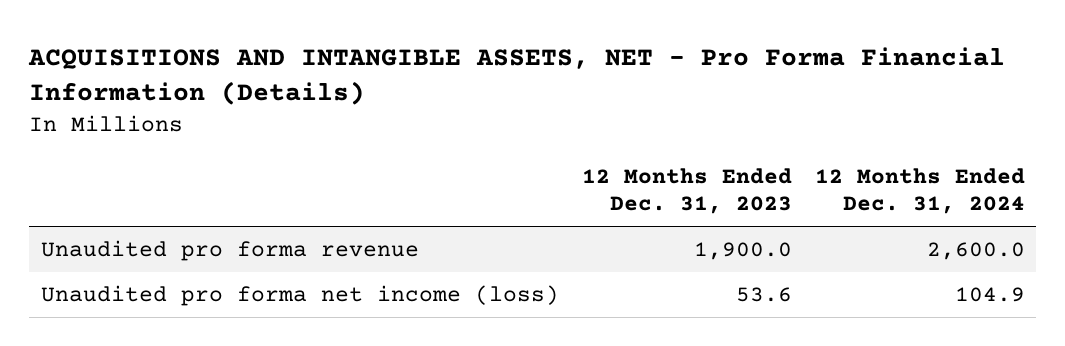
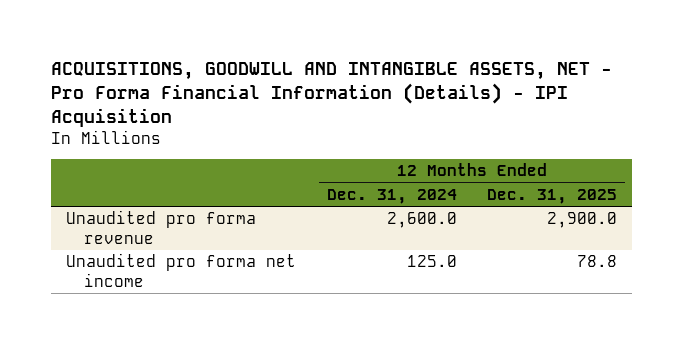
- ACQUISITIONS AND INTANGIBLE ASSETS, NET - Pro Forma Financial Information (Details)
+ ACQUISITIONS, GOODWILL AND INTANGIBLE ASSETS, NET - Pro Forma Financial Information (Details) - IPI Acquisition
- | 12 Months Ended Dec. 31, 2023 | 12 Months Ended Dec. 31, 2024
+ | 12 Months Ended Dec. 31, 2024 | 12 Months Ended Dec. 31, 2025
- Unaudited pro forma net income (loss) | 53.6 | 104.9
+ Unaudited pro forma net income | 125.0 | 78.8

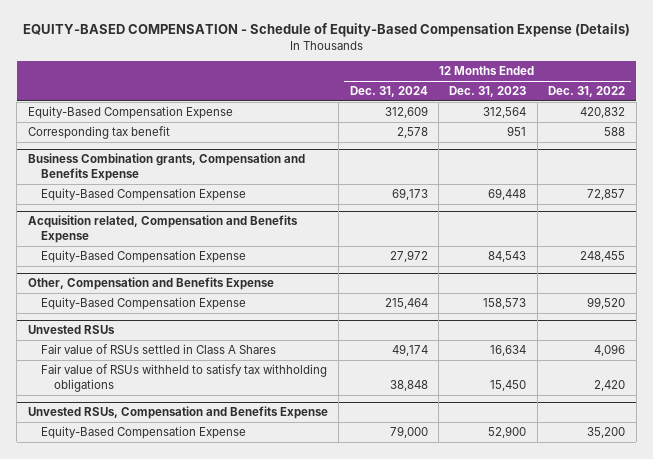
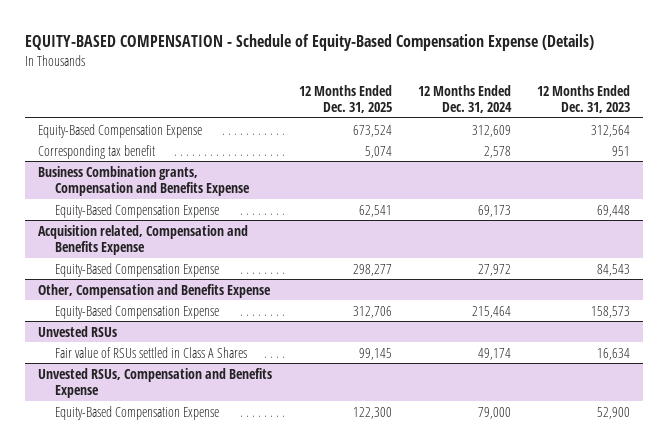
- | 12 Months Ended Dec. 31, 2024 | 12 Months Ended Dec. 31, 2023 | 12 Months Ended Dec. 31, 2022
+ | 12 Months Ended Dec. 31, 2025 | 12 Months Ended Dec. 31, 2024 | 12 Months Ended Dec. 31, 2023
@ Unvested RSUs
- Fair value of RSUs withheld to satisfy tax withholding obligations | 38,848 | 15,450 | 2,420

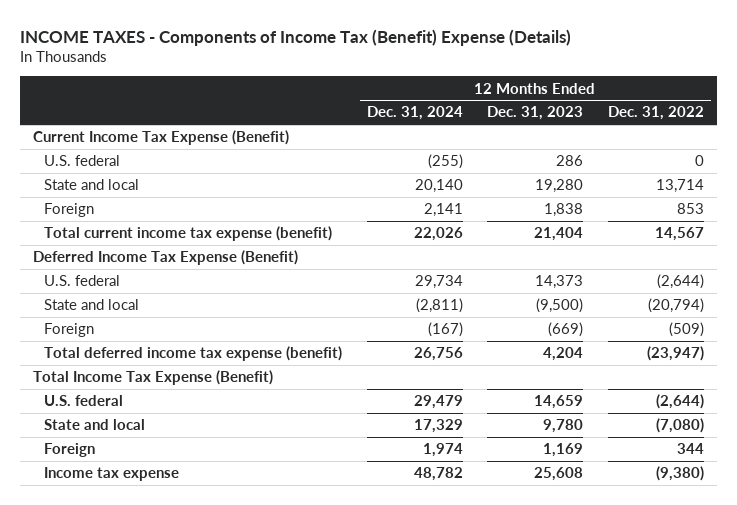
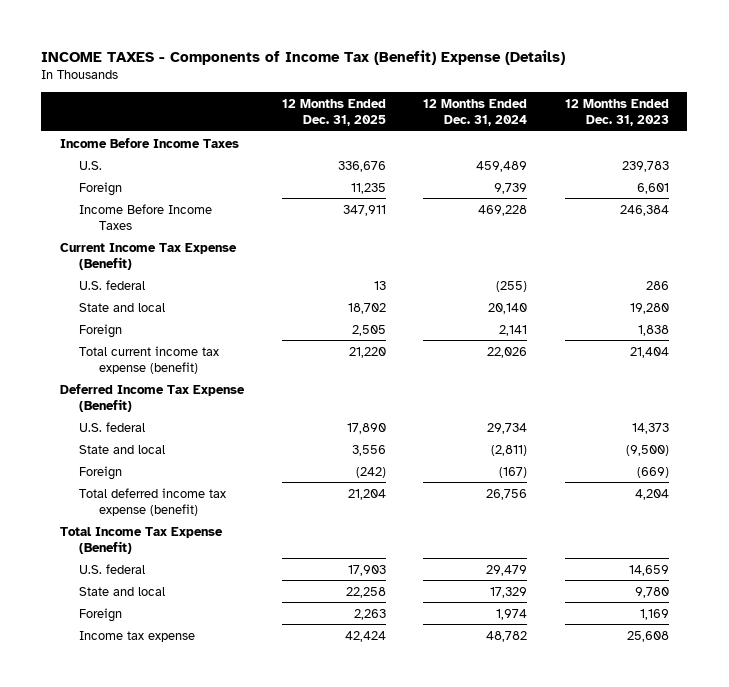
- | 12 Months Ended Dec. 31, 2024 | 12 Months Ended Dec. 31, 2023 | 12 Months Ended Dec. 31, 2022
+ | 12 Months Ended Dec. 31, 2025 | 12 Months Ended Dec. 31, 2024 | 12 Months Ended Dec. 31, 2023
+ Income Before Income Taxes
+ U.S. | 336,676 | 459,489 | 239,783
+ Foreign | 11,235 | 9,739 | 6,601
+ Income Before Income Taxes | 347,911 | 469,228 | 246,384

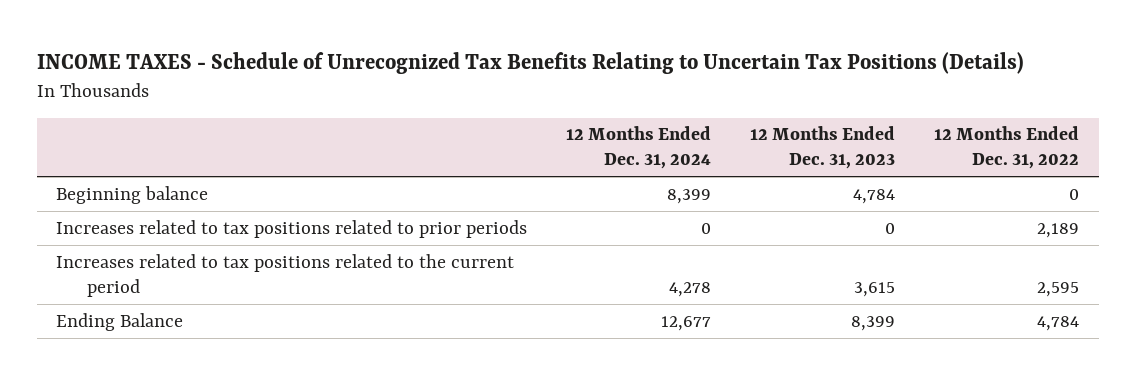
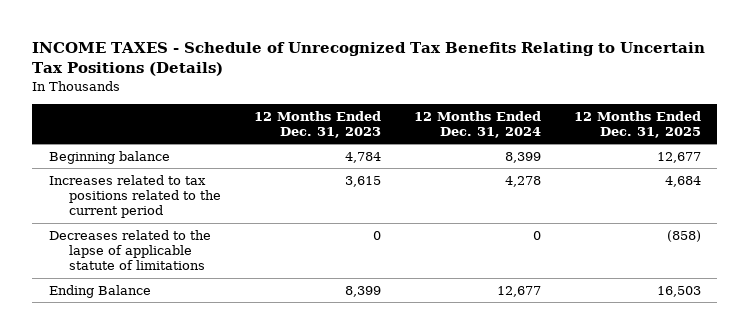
- | 12 Months Ended Dec. 31, 2024 | 12 Months Ended Dec. 31, 2023 | 12 Months Ended Dec. 31, 2022
+ | 12 Months Ended Dec. 31, 2023 | 12 Months Ended Dec. 31, 2024 | 12 Months Ended Dec. 31, 2025
- Increases related to tax positions related to prior periods | 0 | 0 | 2,189
+ Decreases related to the lapse of applicable statute of limitations | 0 | 0 | (858)

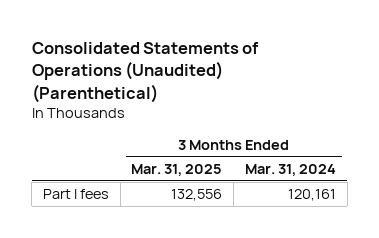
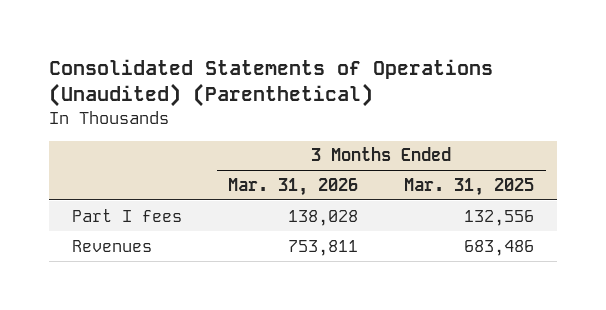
- | 3 Months Ended Mar. 31, 2025 | 3 Months Ended Mar. 31, 2024
+ | 3 Months Ended Mar. 31, 2026 | 3 Months Ended Mar. 31, 2025
+ Revenues | 753,811 | 683,486

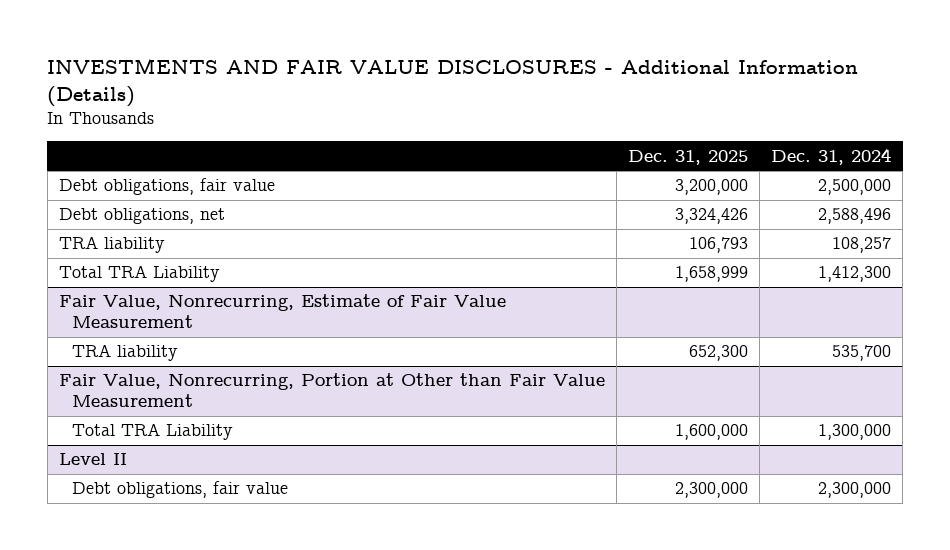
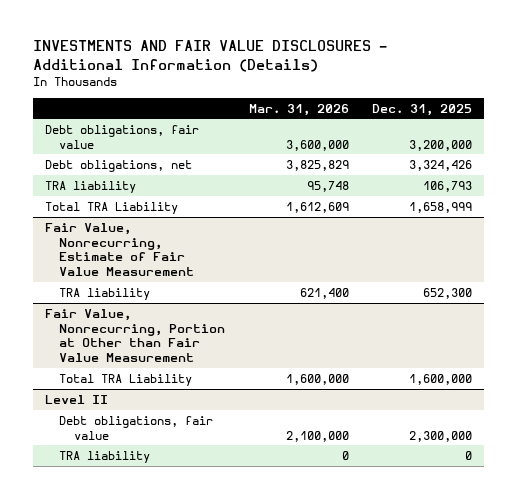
- | Dec. 31, 2025 | Dec. 31, 2024
+ | Mar. 31, 2026 | Dec. 31, 2025
@ Level II
+ TRA liability | 0 | 0

